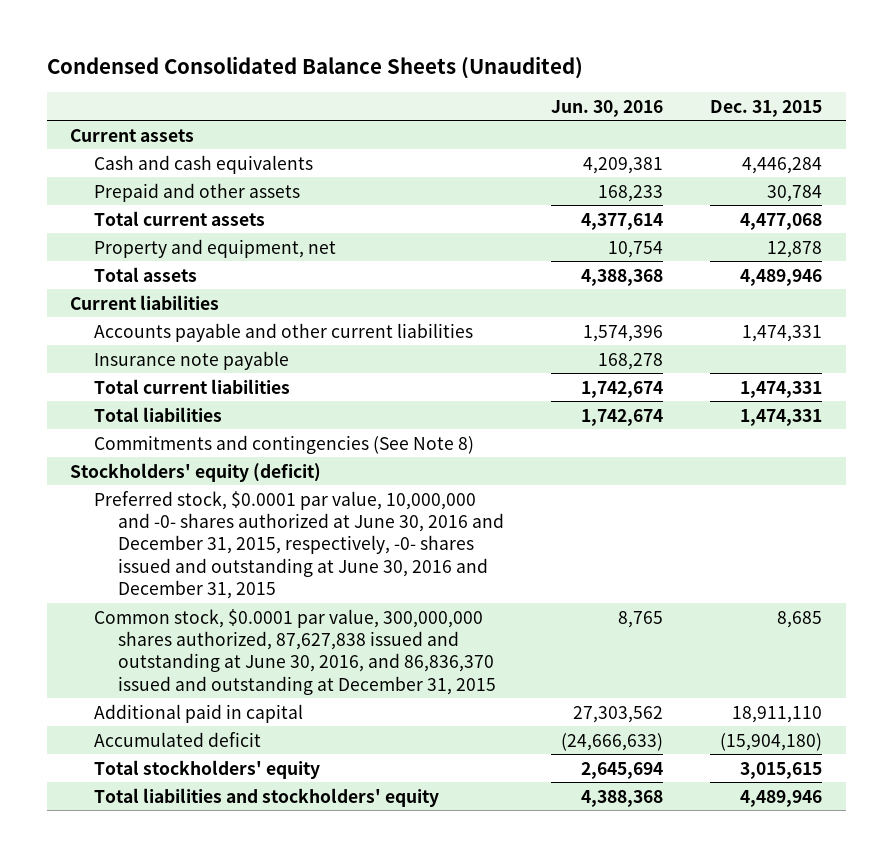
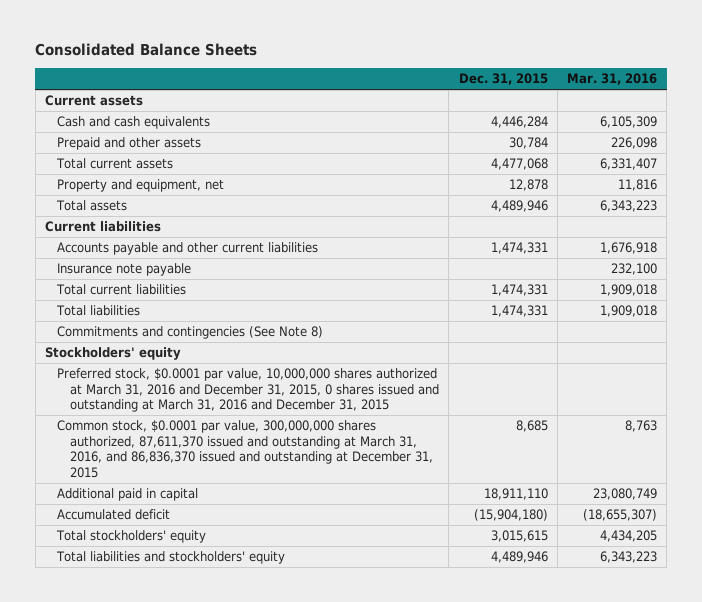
- Condensed Consolidated Balance Sheets (Unaudited)
+ Consolidated Balance Sheets
- | Jun. 30, 2016 | Dec. 31, 2015
+ | Dec. 31, 2015 | Mar. 31, 2016
- Stockholders' equity (deficit)
- Preferred stock, $0.0001 par value, 10,000,000 and -0- shares authorized at June 30, 2016 and December 31, 2015, respectively, -0- shares issued and outstanding at June 30, 2016 and December 31, 2015
- Common stock, $0.0001 par value, 300,000,000 shares authorized, 87,627,838 issued and outstanding at June 30, 2016, and 86,836,370 issued and outstanding at December 31, 2015 | 8,765 | 8,685
+ Stockholders' equity
+ Preferred stock, $0.0001 par value, 10,000,000 shares authorized at March 31, 2016 and December 31, 2015, 0 shares issued and outstanding at March 31, 2016 and December 31, 2015
+ Common stock, $0.0001 par value, 300,000,000 shares authorized, 87,611,370 issued and outstanding at March 31, 2016, and 86,836,370 issued and outstanding at December 31, 2015 | 8,685 | 8,763

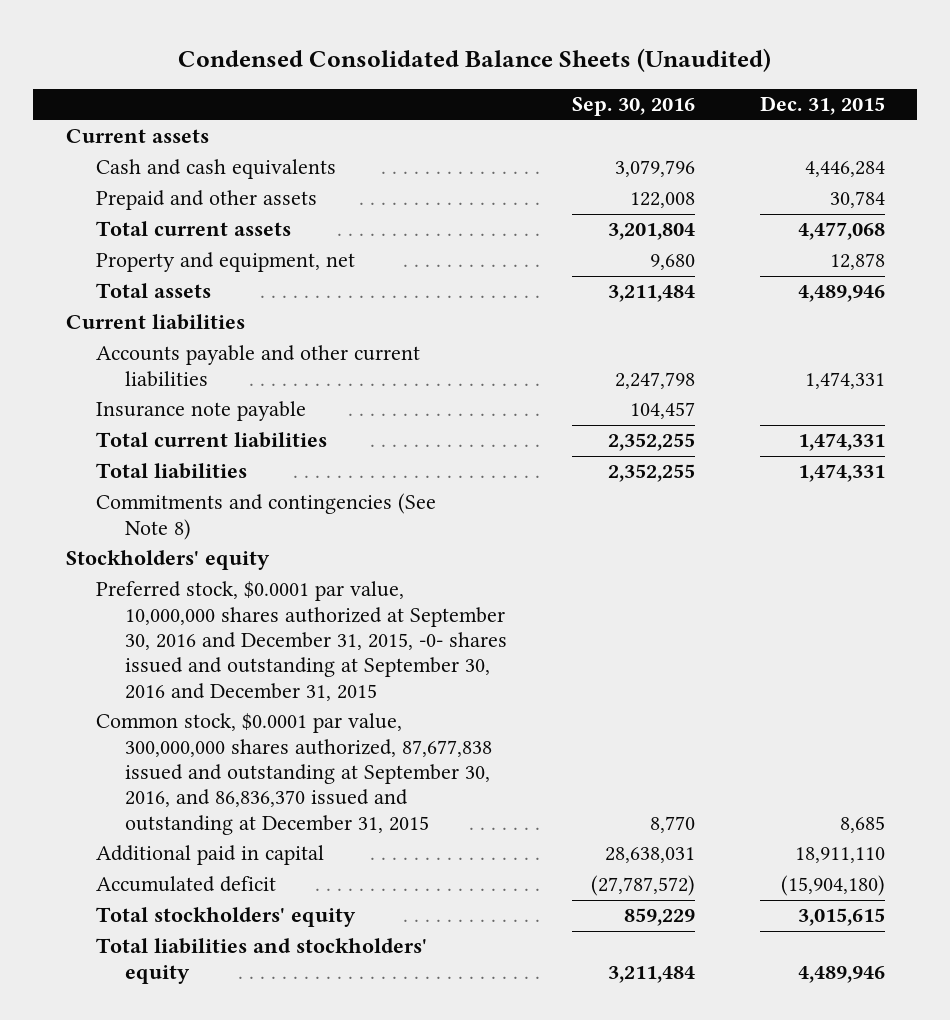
- Consolidated Balance Sheets
+ Condensed Consolidated Balance Sheets (Unaudited)
- | Dec. 31, 2015 | Mar. 31, 2016
+ | Sep. 30, 2016 | Dec. 31, 2015
- Preferred stock, $0.0001 par value, 10,000,000 shares authorized at March 31, 2016 and December 31, 2015, 0 shares issued and outstanding at March 31, 2016 and December 31, 2015
- Common stock, $0.0001 par value, 300,000,000 shares authorized, 87,611,370 issued and outstanding at March 31, 2016, and 86,836,370 issued and outstanding at December 31, 2015 | 8,685 | 8,763
+ Preferred stock, $0.0001 par value, 10,000,000 shares authorized at September 30, 2016 and December 31, 2015, -0- shares issued and outstanding at September 30, 2016 and December 31, 2015
+ Common stock, $0.0001 par value, 300,000,000 shares authorized, 87,677,838 issued and outstanding at September 30, 2016, and 86,836,370 issued and outstanding at December 31, 2015 | 8,770 | 8,685

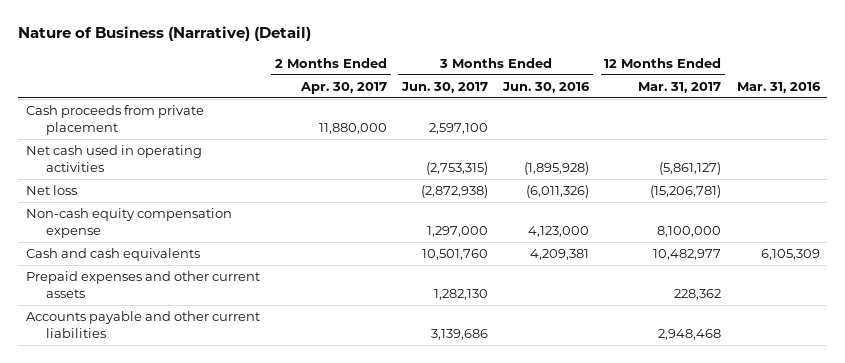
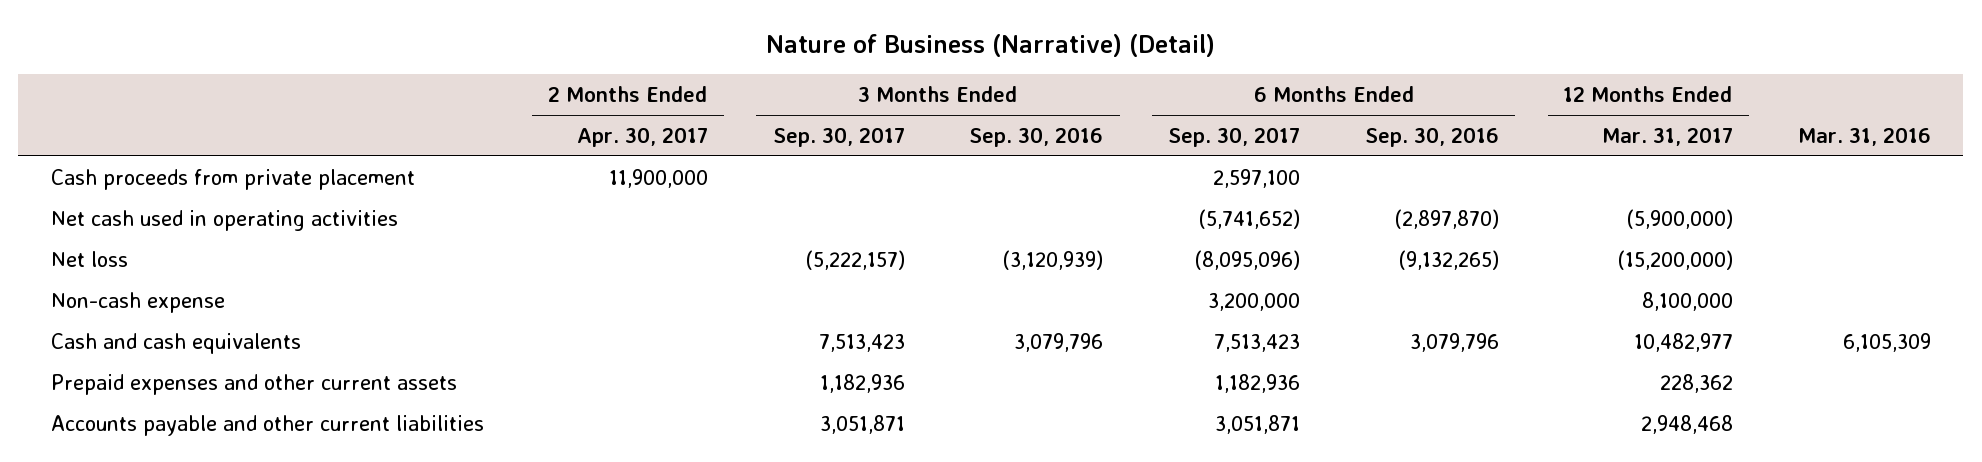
- | 2 Months Ended Apr. 30, 2017 | 3 Months Ended Jun. 30, 2017 | 3 Months Ended Jun. 30, 2016 | 12 Months Ended Mar. 31, 2017 | Mar. 31, 2016
+ | 2 Months Ended Apr. 30, 2017 | 3 Months Ended Sep. 30, 2017 | 3 Months Ended Sep. 30, 2016 | 6 Months Ended Sep. 30, 2017 | 6 Months Ended Sep. 30, 2016 | 12 Months Ended Mar. 31, 2017 | Mar. 31, 2016
- Cash proceeds from private placement | 11,880,000 | 2,597,100 | | |
- Net cash used in operating activities | | (2,753,315) | (1,895,928) | (5,861,127) |
- Net loss | | (2,872,938) | (6,011,326) | (15,206,781) |
- Non-cash equity compensation expense | | 1,297,000 | 4,123,000 | 8,100,000 |
+ Cash proceeds from private placement | 11,900,000 | | | 2,597,100 | | |
+ Net cash used in operating activities | | | | (5,741,652) | (2,897,870) | (5,900,000) |
+ Net loss | | (5,222,157) | (3,120,939) | (8,095,096) | (9,132,265) | (15,200,000) |
+ Non-cash expense | | | | 3,200,000 | | 8,100,000 |

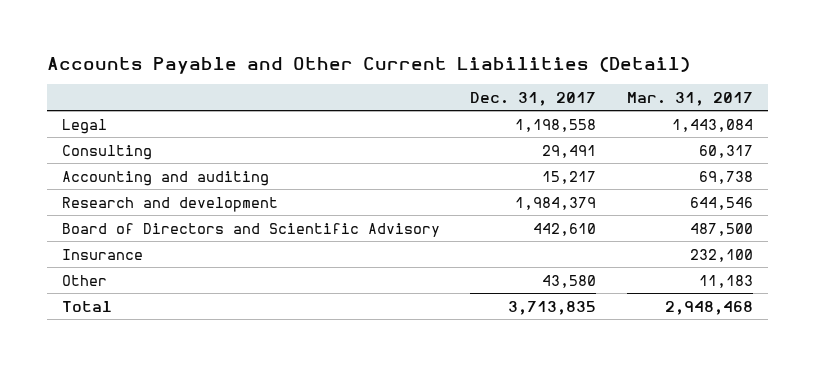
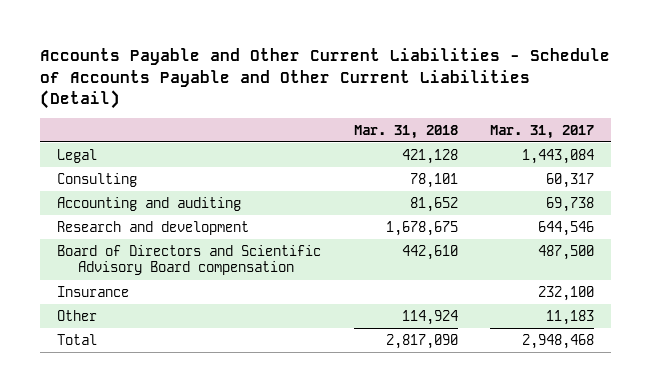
- Accounts Payable and Other Current Liabilities (Detail)
+ Accounts Payable and Other Current Liabilities - Schedule of Accounts Payable and Other Current Liabilities (Detail)
- | Dec. 31, 2017 | Mar. 31, 2017
+ | Mar. 31, 2018 | Mar. 31, 2017
- Board of Directors and Scientific Advisory | 442,610 | 487,500
+ Board of Directors and Scientific Advisory Board compensation | 442,610 | 487,500

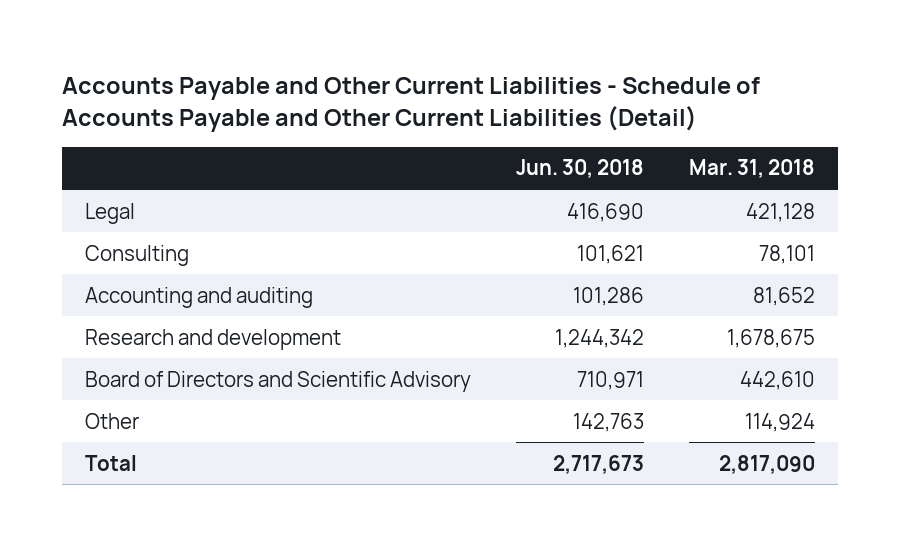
- | Mar. 31, 2018 | Mar. 31, 2017
+ | Jun. 30, 2018 | Mar. 31, 2018
- Board of Directors and Scientific Advisory Board compensation | 442,610 | 487,500
- Insurance | | 232,100
+ Board of Directors and Scientific Advisory | 710,971 | 442,610

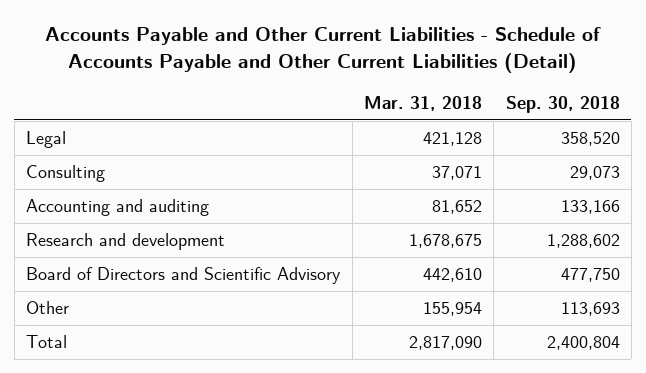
- | Jun. 30, 2018 | Mar. 31, 2018
+ | Mar. 31, 2018 | Sep. 30, 2018
- Consulting | 101,621 | 78,101
+ Consulting | 37,071 | 29,073
- Other | 142,763 | 114,924
+ Other | 155,954 | 113,693

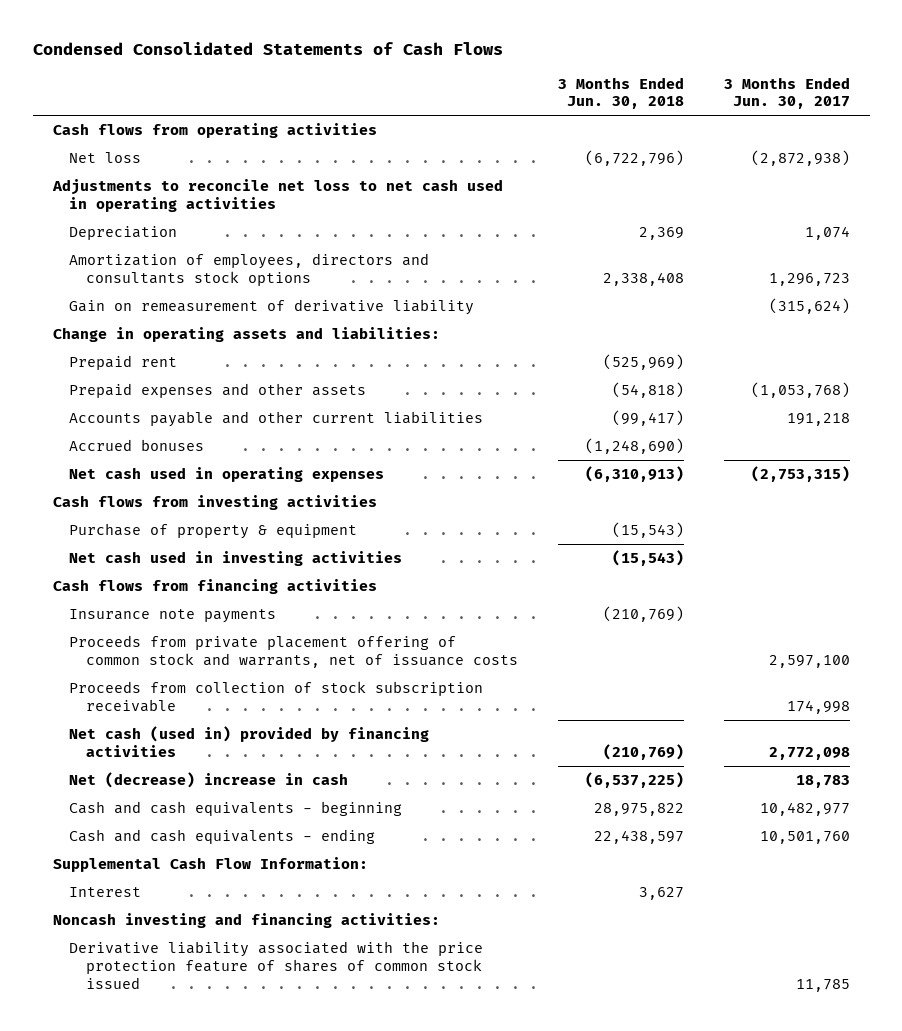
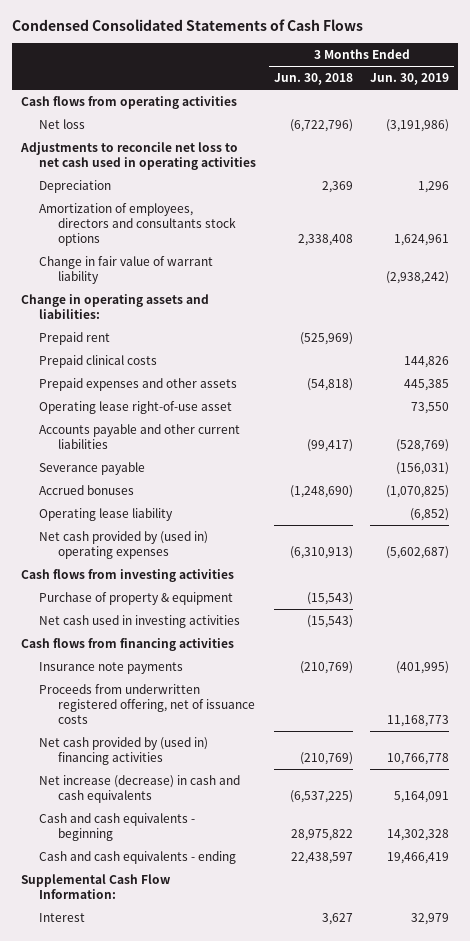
- | 3 Months Ended Jun. 30, 2018 | 3 Months Ended Jun. 30, 2017
+ | 3 Months Ended Jun. 30, 2018 | 3 Months Ended Jun. 30, 2019
- Gain on remeasurement of derivative liability | | (315,624)
+ Change in fair value of warrant liability | | (2,938,242)
+ Prepaid clinical costs | | 144,826
+ Operating lease right-of-use asset | | 73,550
+ Severance payable | | (156,031)
- Net cash used in operating expenses | (6,310,913) | (2,753,315)
+ Operating lease liability | | (6,852)
+ Net cash provided by (used in) operating expenses | (6,310,913) | (5,602,687)
- Proceeds from private placement offering of common stock and warrants, net of issuance costs | | 2,597,100
- Proceeds from collection of stock subscription receivable | | 174,998
- Net cash (used in) provided by financing activities | (210,769) | 2,772,098
- Net (decrease) increase in cash | (6,537,225) | 18,783
+ Proceeds from underwritten registered offering, net of issuance costs | | 11,168,773
+ Net cash provided by (used in) financing activities | (210,769) | 10,766,778
+ Net increase (decrease) in cash and cash equivalents | (6,537,225) | 5,164,091
- Noncash investing and financing activities:
- Derivative liability associated with the price protection feature of shares of common stock issued | | 11,785

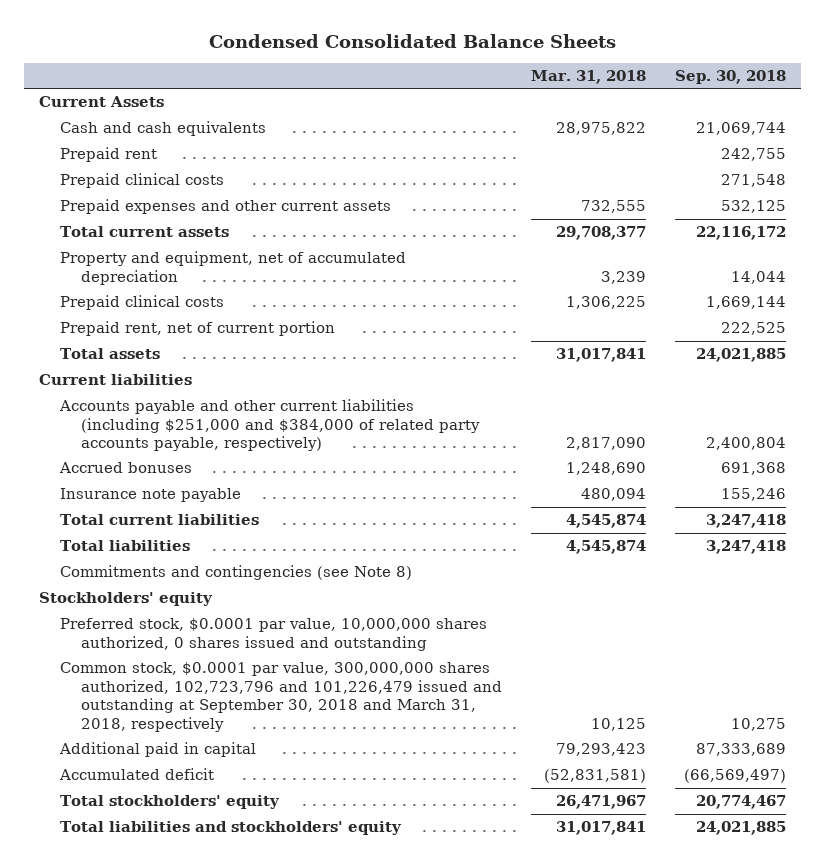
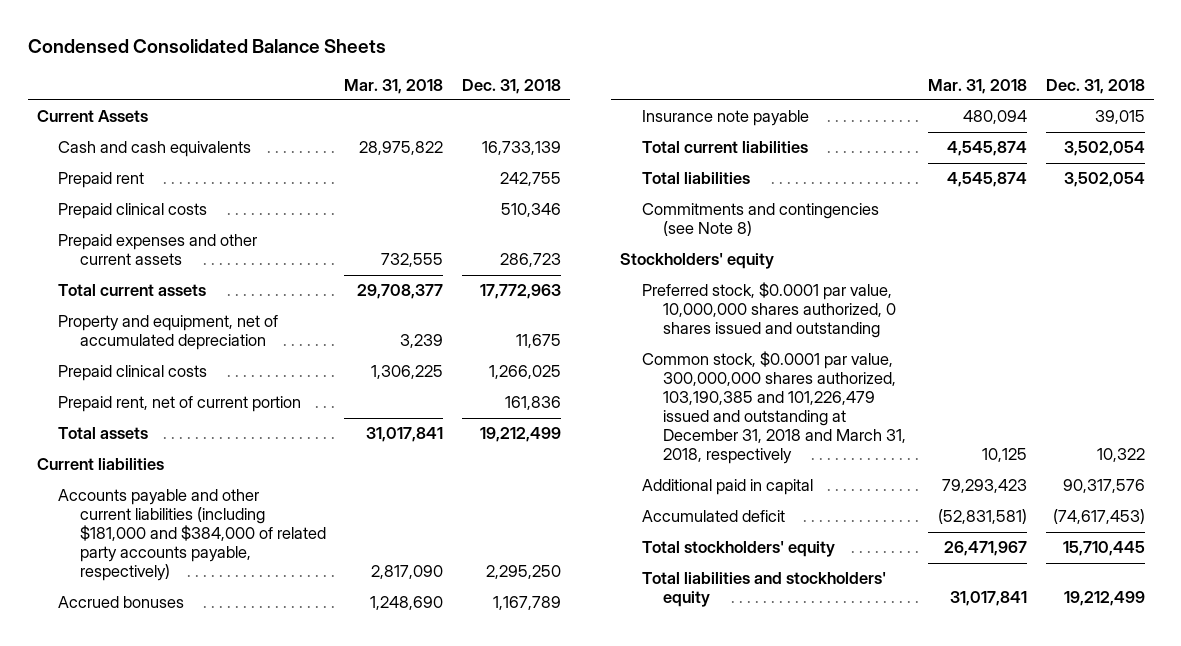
- | Mar. 31, 2018 | Sep. 30, 2018
+ | Mar. 31, 2018 | Dec. 31, 2018
- Accounts payable and other current liabilities (including $251,000 and $384,000 of related party accounts payable, respectively) | 2,817,090 | 2,400,804
+ Accounts payable and other current liabilities (including $181,000 and $384,000 of related party accounts payable, respectively) | 2,817,090 | 2,295,250
- Common stock, $0.0001 par value, 300,000,000 shares authorized, 102,723,796 and 101,226,479 issued and outstanding at September 30, 2018 and March 31, 2018, respectively | 10,125 | 10,275
+ Common stock, $0.0001 par value, 300,000,000 shares authorized, 103,190,385 and 101,226,479 issued and outstanding at December 31, 2018 and March 31, 2018, respectively | 10,125 | 10,322

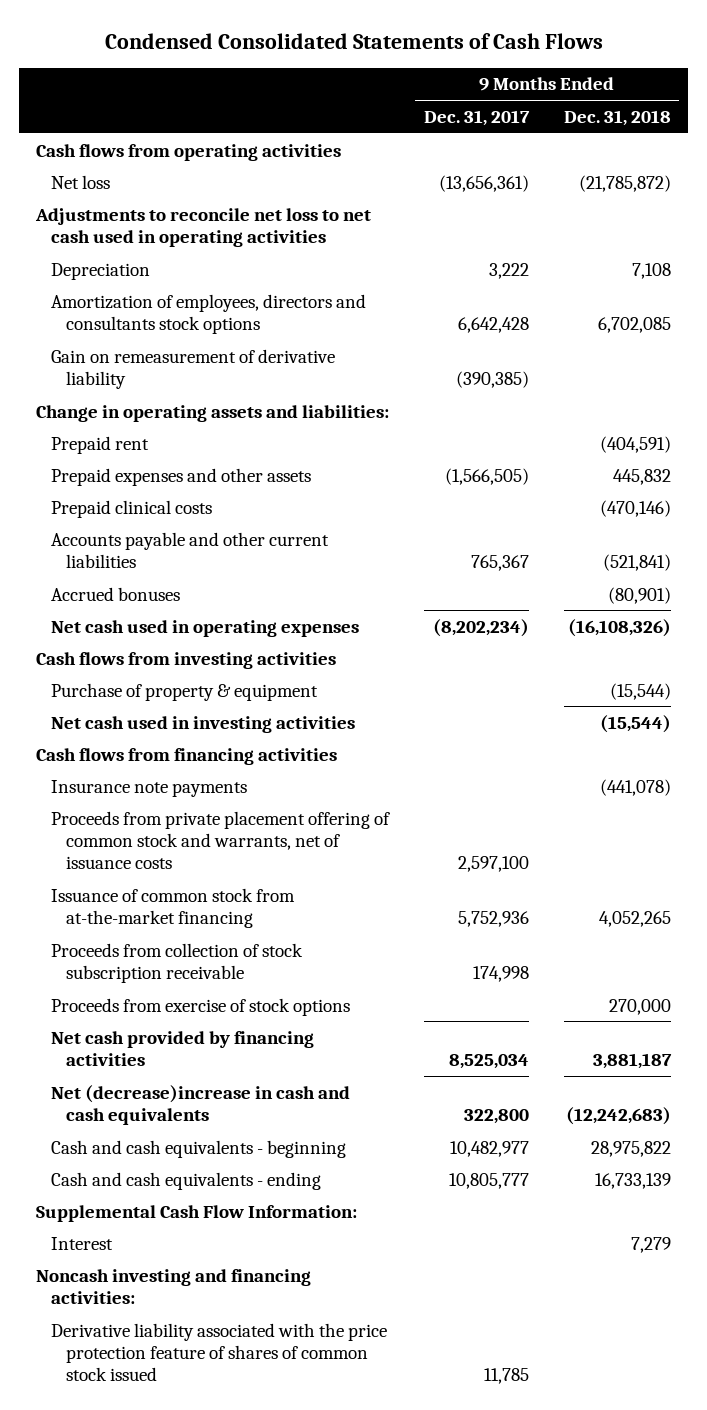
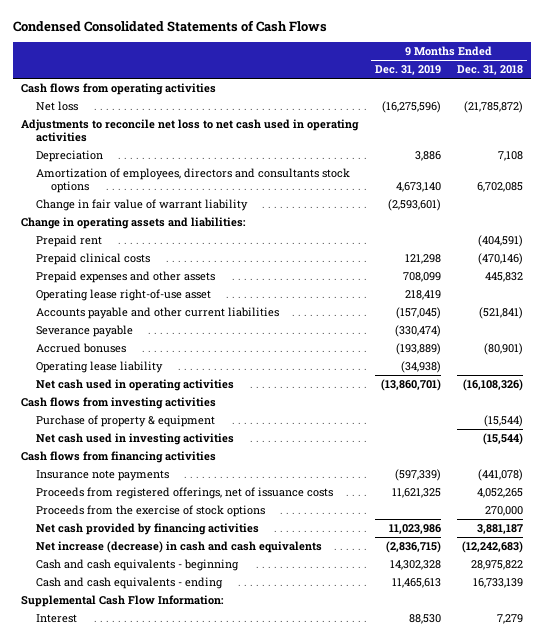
- | 9 Months Ended Dec. 31, 2017 | 9 Months Ended Dec. 31, 2018
+ | 9 Months Ended Dec. 31, 2019 | 9 Months Ended Dec. 31, 2018
- Gain on remeasurement of derivative liability | (390,385) |
+ Change in fair value of warrant liability | (2,593,601) |
moved down: Prepaid expenses and other assets | 708,099 | 445,832
+ Operating lease right-of-use asset | 218,419 |
+ Severance payable | (330,474) |
- Net cash used in operating expenses | (8,202,234) | (16,108,326)
+ Operating lease liability | (34,938) |
+ Net cash used in operating activities | (13,860,701) | (16,108,326)
- Proceeds from private placement offering of common stock and warrants, net of issuance costs | 2,597,100 |
- Issuance of common stock from at-the-market financing | 5,752,936 | 4,052,265
- Proceeds from collection of stock subscription receivable | 174,998 |
- Proceeds from exercise of stock options | | 270,000
+ Proceeds from registered offerings, net of issuance costs | 11,621,325 | 4,052,265
+ Proceeds from the exercise of stock options | | 270,000
- Net (decrease)increase in cash and cash equivalents | 322,800 | (12,242,683)
+ Net increase (decrease) in cash and cash equivalents | (2,836,715) | (12,242,683)
- Noncash investing and financing activities:
- Derivative liability associated with the price protection feature of shares of common stock issued | 11,785 |

